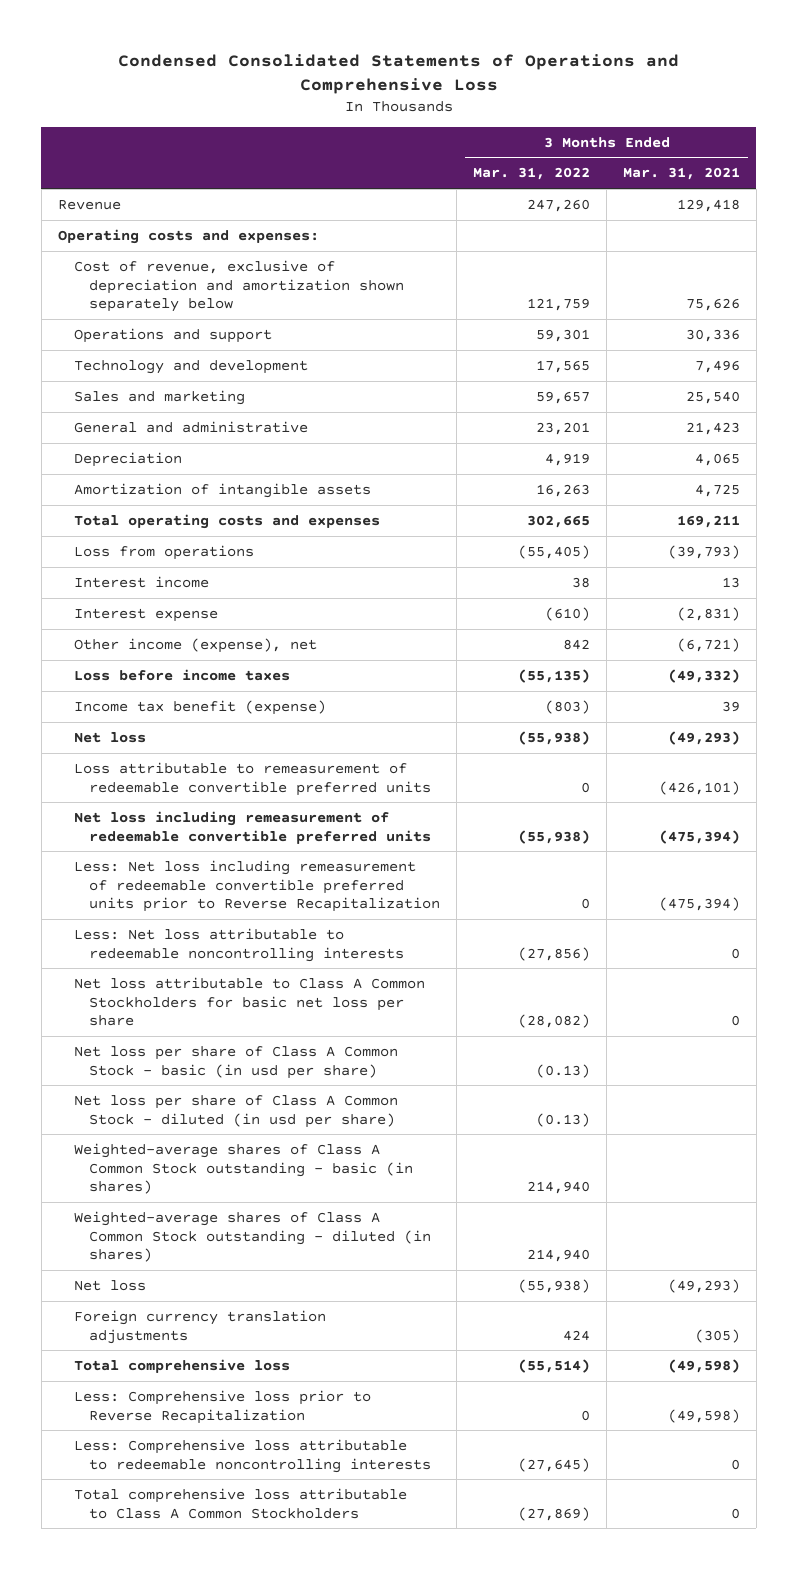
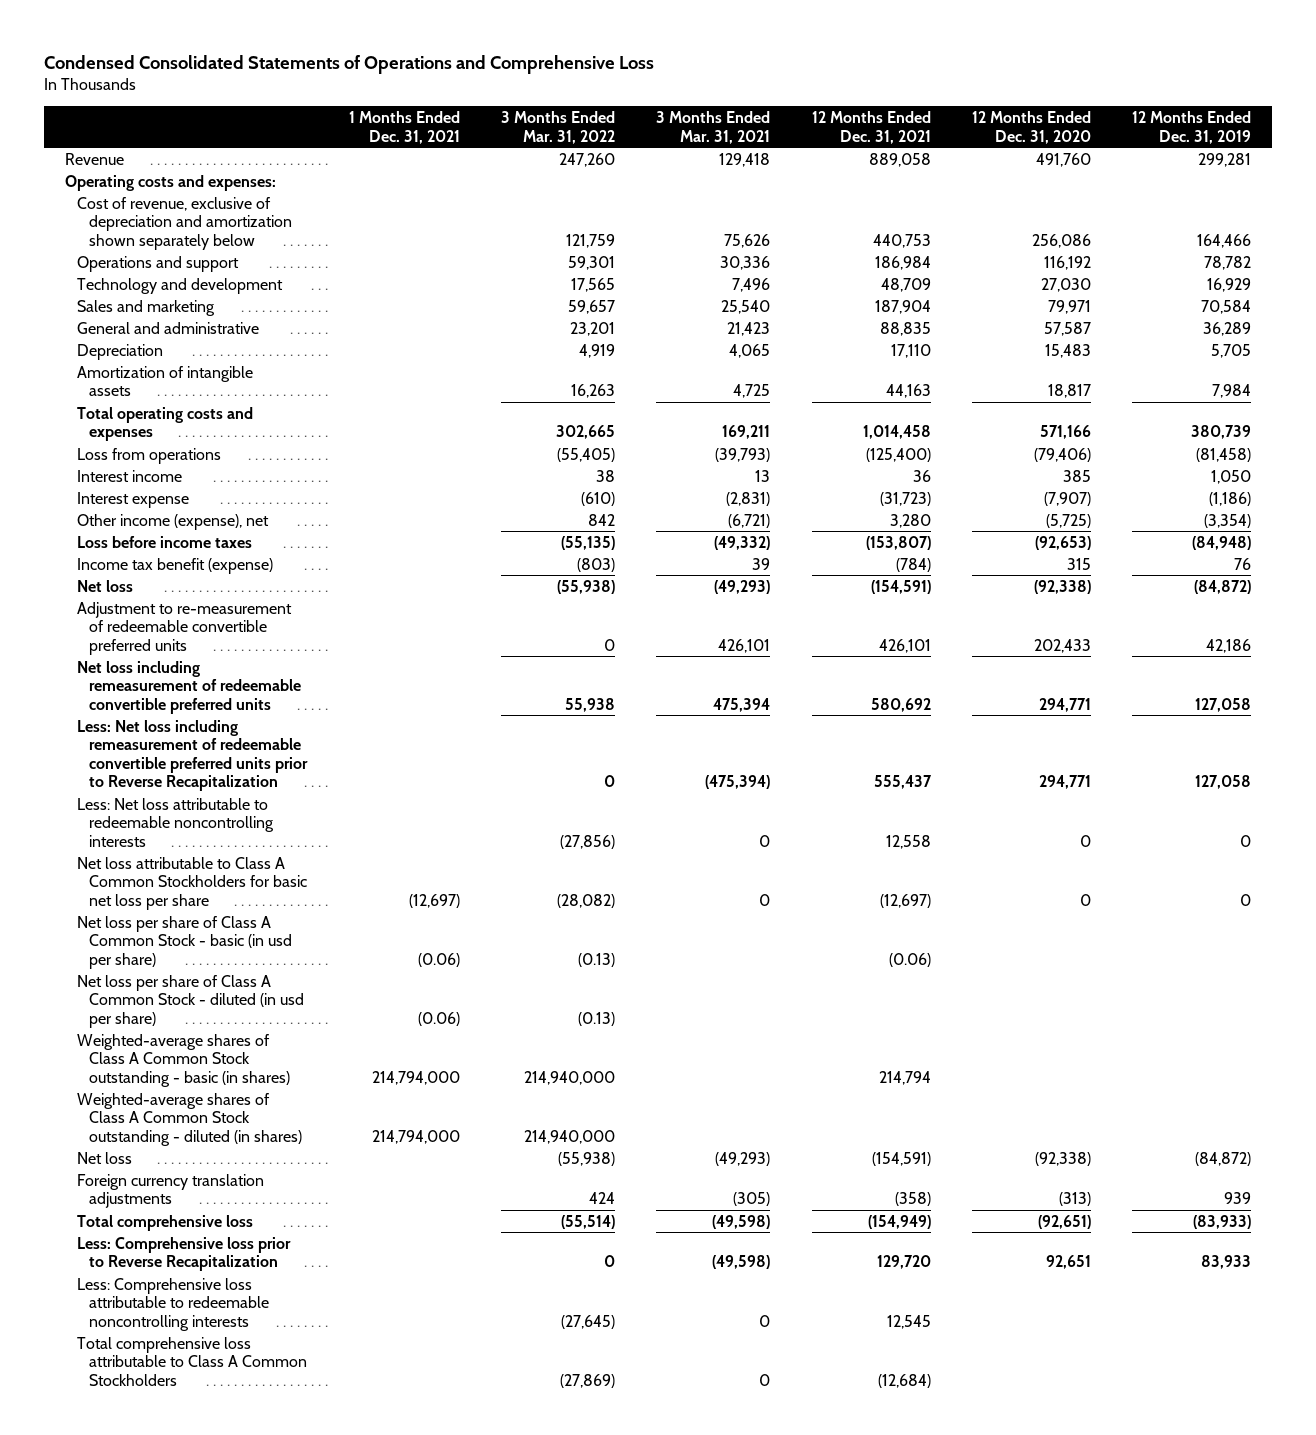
- | 3 Months Ended Mar. 31, 2022 | 3 Months Ended Mar. 31, 2021
+ | 1 Months Ended Dec. 31, 2021 | 3 Months Ended Mar. 31, 2022 | 3 Months Ended Mar. 31, 2021 | 12 Months Ended Dec. 31, 2021 | 12 Months Ended Dec. 31, 2020 | 12 Months Ended Dec. 31, 2019
- Loss attributable to remeasurement of redeemable convertible preferred units | 0 | (426,101)
- Net loss including remeasurement of redeemable convertible preferred units | (55,938) | (475,394)
+ Adjustment to re-measurement of redeemable convertible preferred units | | 0 | 426,101 | 426,101 | 202,433 | 42,186
+ Net loss including remeasurement of redeemable convertible preferred units | | 55,938 | 475,394 | 580,692 | 294,771 | 127,058
- Weighted-average shares of Class A Common Stock outstanding - basic (in shares) | 214,940 |
- Weighted-average shares of Class A Common Stock outstanding - diluted (in shares) | 214,940 |
+ Weighted-average shares of Class A Common Stock outstanding - basic (in shares) | 214,794,000 | 214,940,000 | | 214,794 | |
+ Weighted-average shares of Class A Common Stock outstanding - diluted (in shares) | 214,794,000 | 214,940,000 | | | |

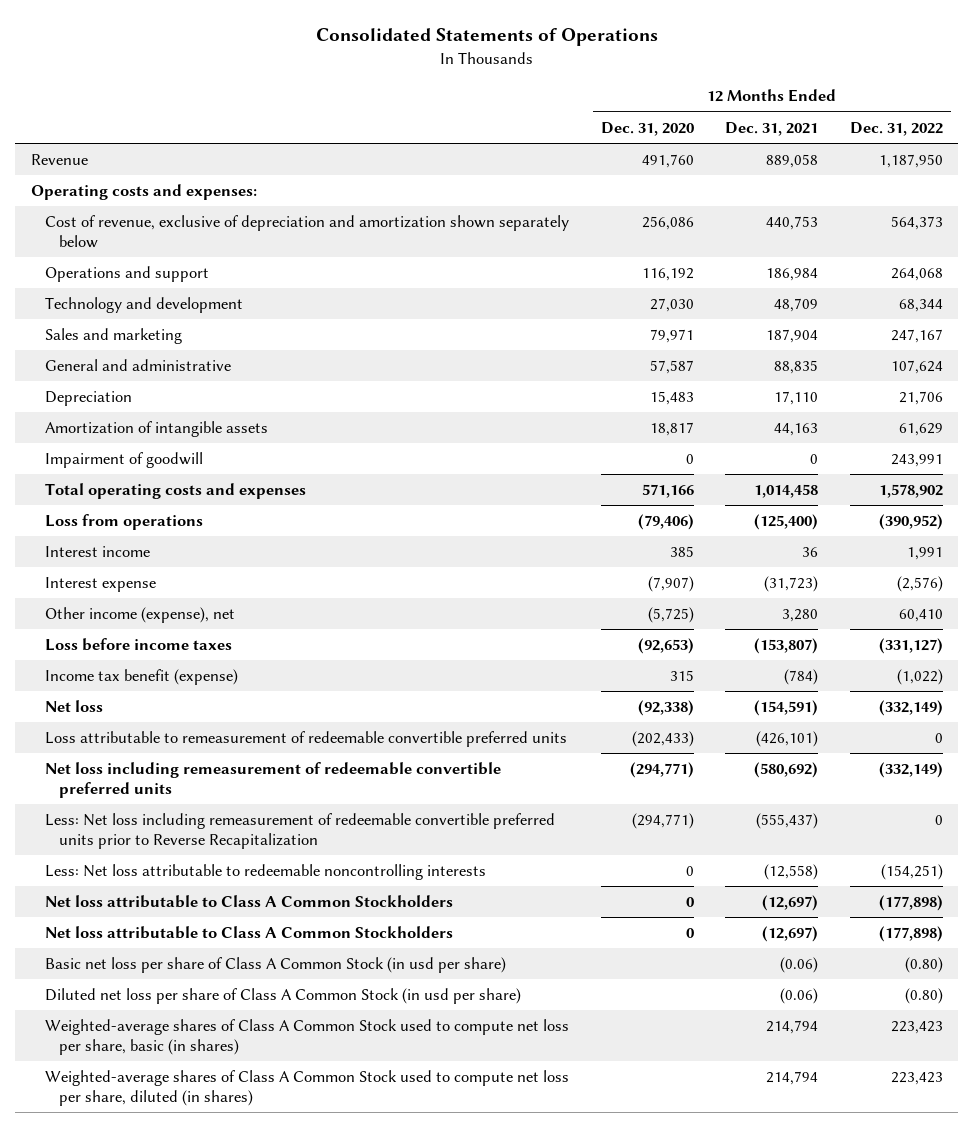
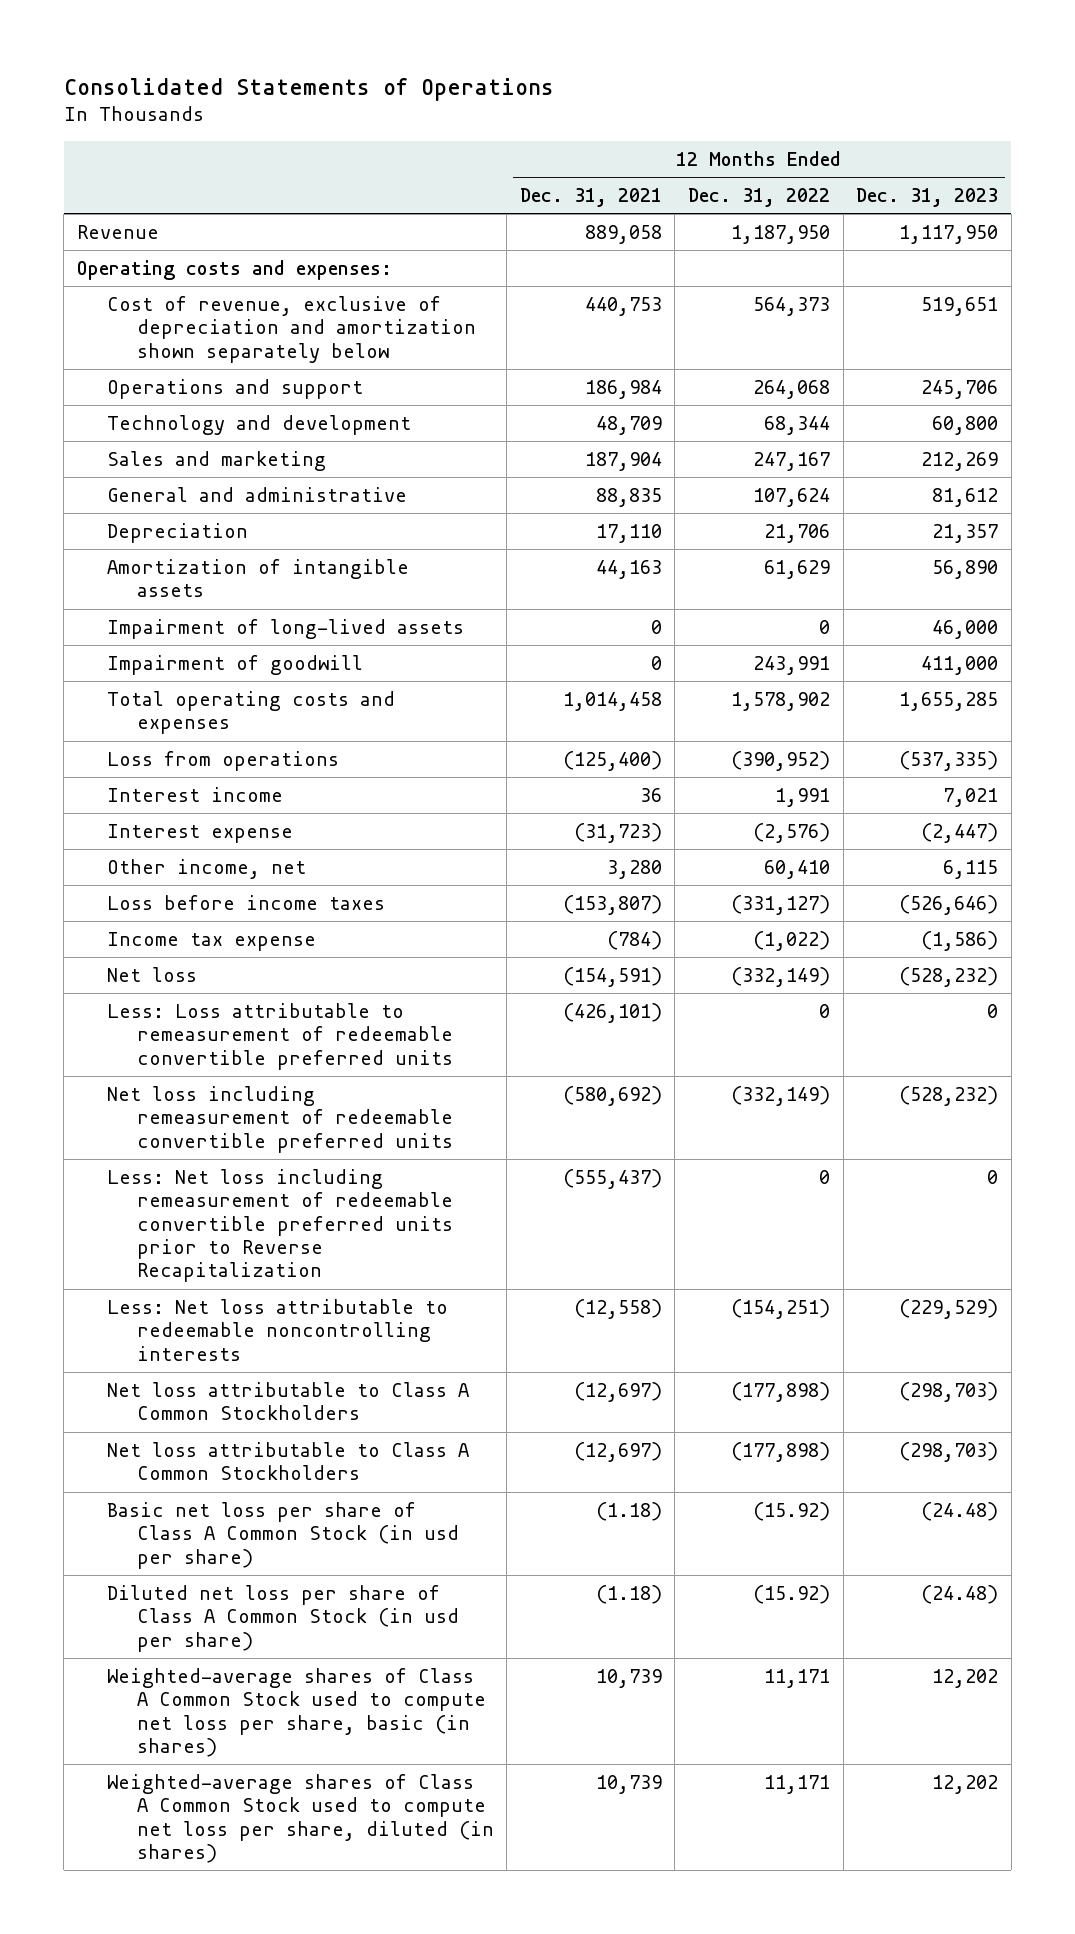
- | 12 Months Ended Dec. 31, 2020 | 12 Months Ended Dec. 31, 2021 | 12 Months Ended Dec. 31, 2022
+ | 12 Months Ended Dec. 31, 2021 | 12 Months Ended Dec. 31, 2022 | 12 Months Ended Dec. 31, 2023
+ Impairment of long-lived assets | 0 | 0 | 46,000
- Other income (expense), net | (5,725) | 3,280 | 60,410
+ Other income, net | 3,280 | 60,410 | 6,115
- Income tax benefit (expense) | 315 | (784) | (1,022)
+ Income tax expense | (784) | (1,022) | (1,586)
- Loss attributable to remeasurement of redeemable convertible preferred units | (202,433) | (426,101) | 0
+ Less: Loss attributable to remeasurement of redeemable convertible preferred units | (426,101) | 0 | 0
- Basic net loss per share of Class A Common Stock (in usd per share) | | (0.06) | (0.80)
- Diluted net loss per share of Class A Common Stock (in usd per share) | | (0.06) | (0.80)
- Weighted-average shares of Class A Common Stock used to compute net loss per share, basic (in shares) | | 214,794 | 223,423
- Weighted-average shares of Class A Common Stock used to compute net loss per share, diluted (in shares) | | 214,794 | 223,423
+ Basic net loss per share of Class A Common Stock (in usd per share) | (1.18) | (15.92) | (24.48)
+ Diluted net loss per share of Class A Common Stock (in usd per share) | (1.18) | (15.92) | (24.48)
+ Weighted-average shares of Class A Common Stock used to compute net loss per share, basic (in shares) | 10,739 | 11,171 | 12,202
+ Weighted-average shares of Class A Common Stock used to compute net loss per share, diluted (in shares) | 10,739 | 11,171 | 12,202

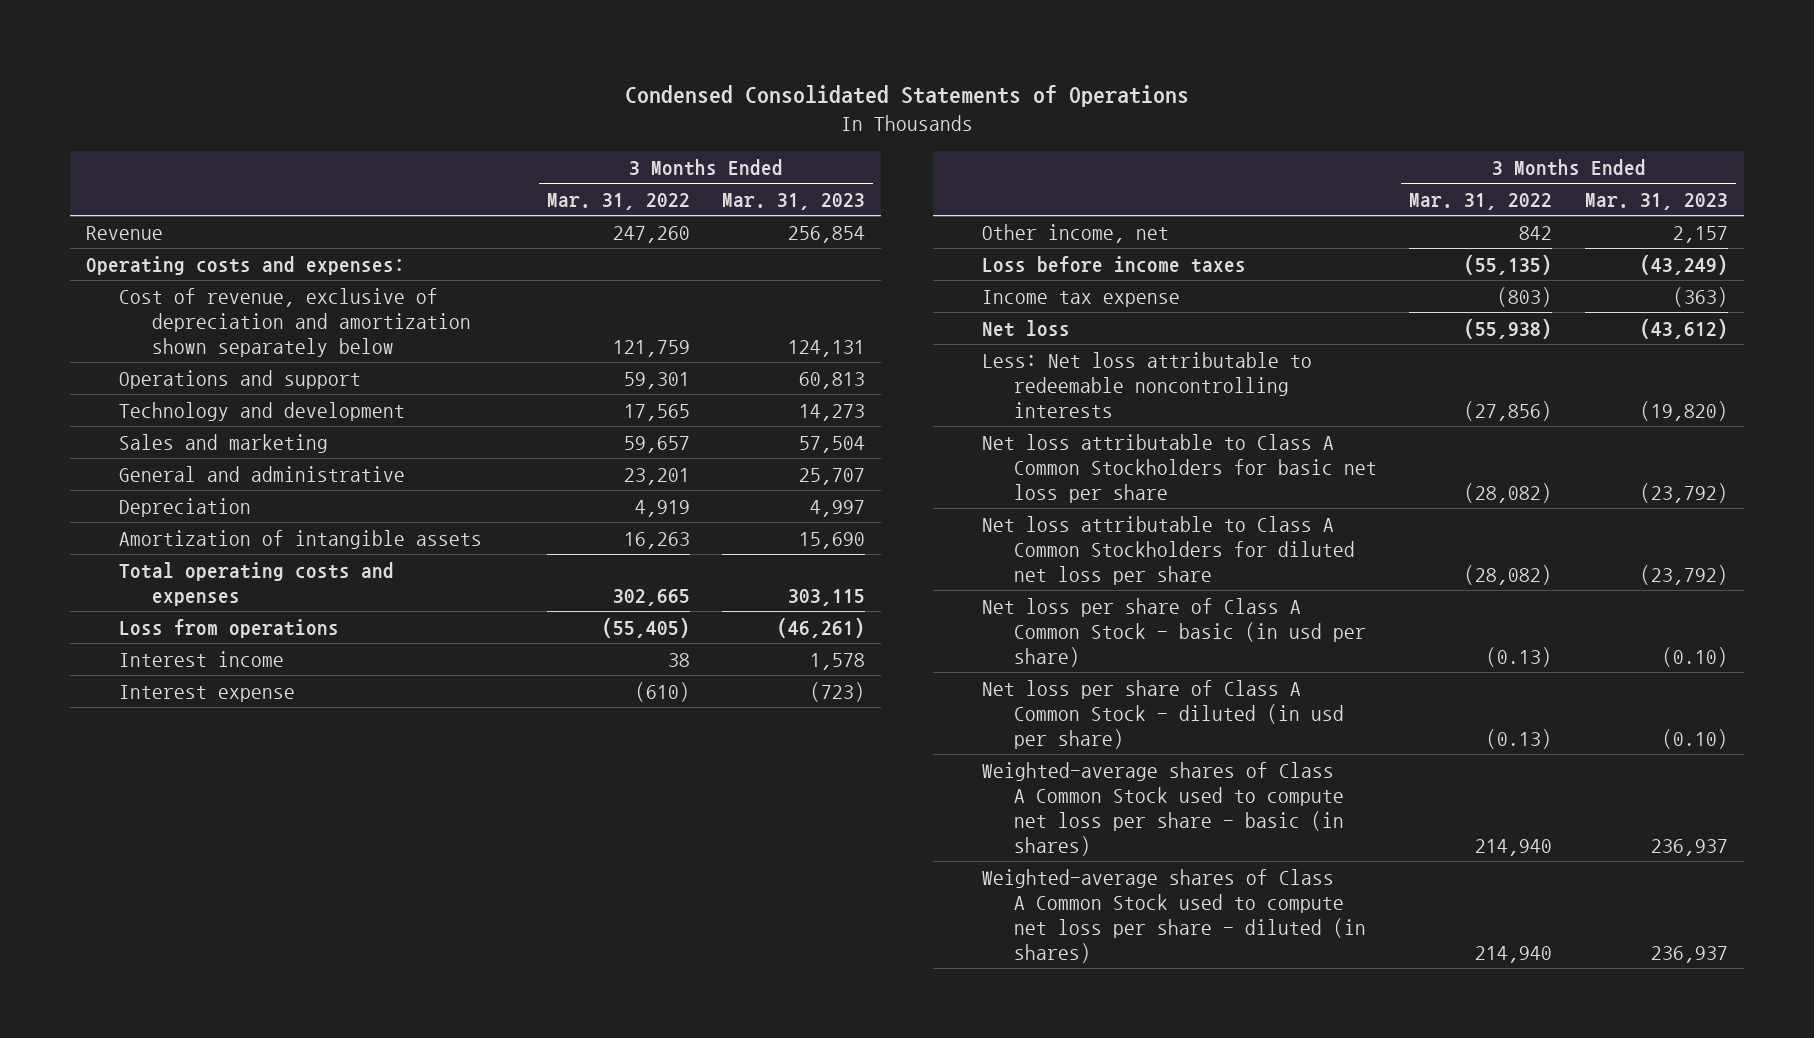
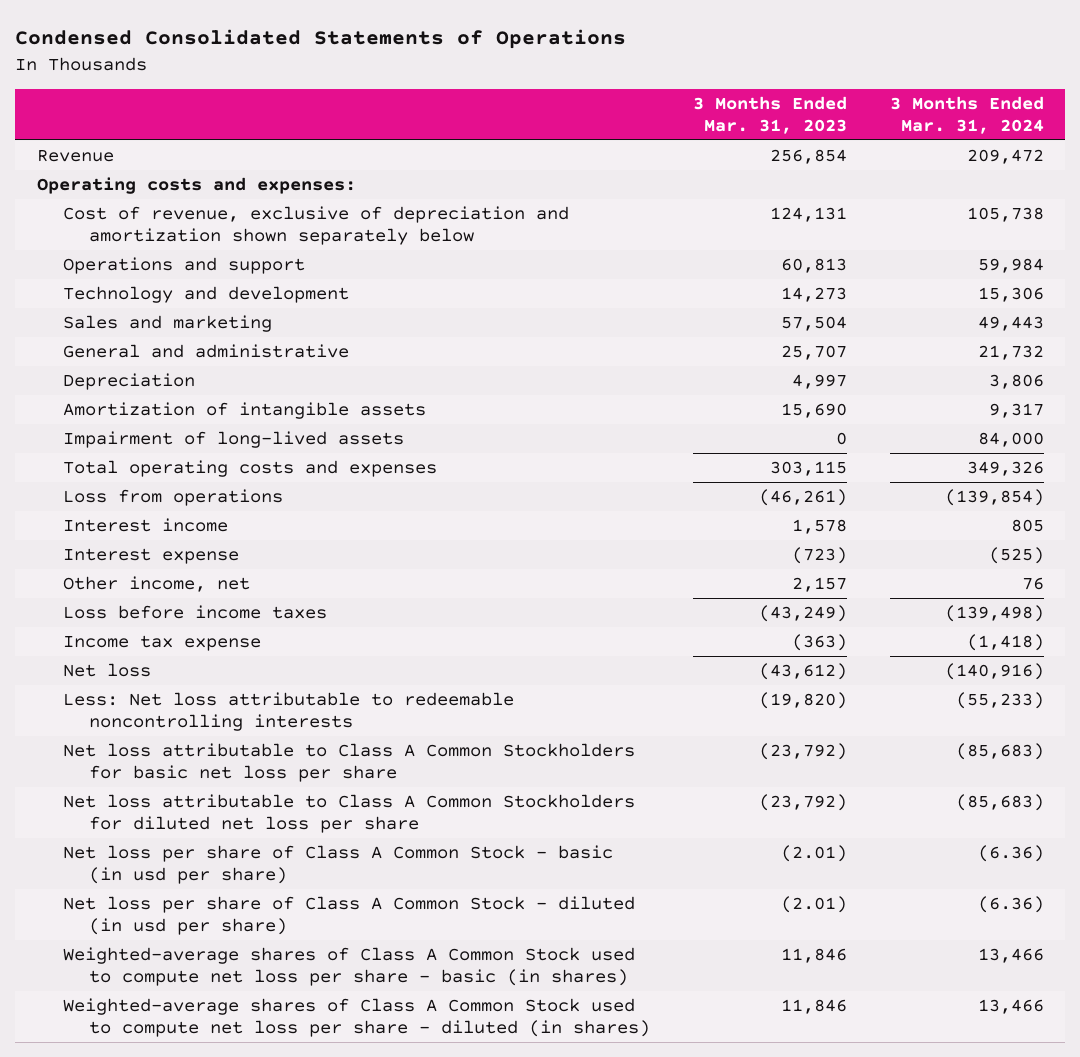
- | 3 Months Ended Mar. 31, 2022 | 3 Months Ended Mar. 31, 2023
+ | 3 Months Ended Mar. 31, 2023 | 3 Months Ended Mar. 31, 2024
+ Impairment of long-lived assets | 0 | 84,000
- Net loss per share of Class A Common Stock - basic (in usd per share) | (0.13) | (0.10)
- Net loss per share of Class A Common Stock - diluted (in usd per share) | (0.13) | (0.10)
- Weighted-average shares of Class A Common Stock used to compute net loss per share - basic (in shares) | 214,940 | 236,937
- Weighted-average shares of Class A Common Stock used to compute net loss per share - diluted (in shares) | 214,940 | 236,937
+ Net loss per share of Class A Common Stock - basic (in usd per share) | (2.01) | (6.36)
+ Net loss per share of Class A Common Stock - diluted (in usd per share) | (2.01) | (6.36)
+ Weighted-average shares of Class A Common Stock used to compute net loss per share - basic (in shares) | 11,846 | 13,466
+ Weighted-average shares of Class A Common Stock used to compute net loss per share - diluted (in shares) | 11,846 | 13,466

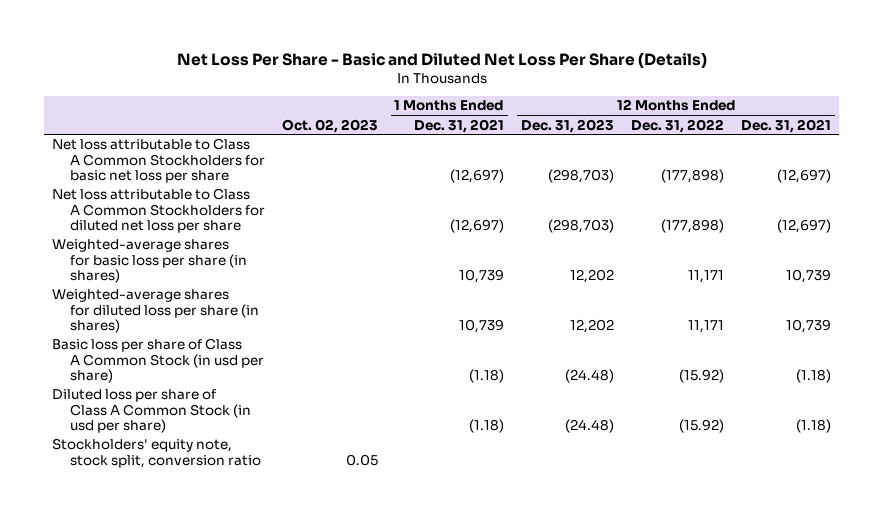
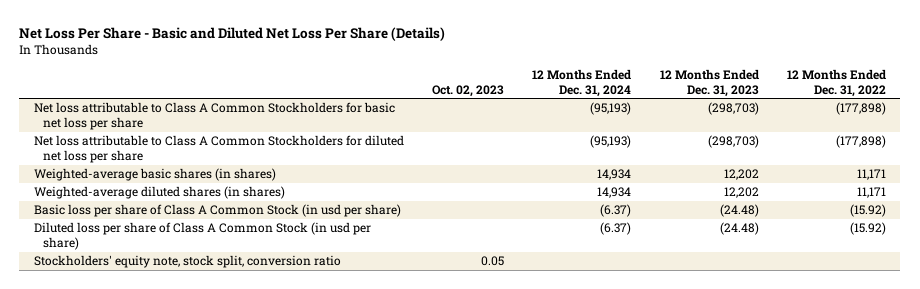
- | Oct. 02, 2023 | 1 Months Ended Dec. 31, 2021 | 12 Months Ended Dec. 31, 2023 | 12 Months Ended Dec. 31, 2022 | 12 Months Ended Dec. 31, 2021
+ | Oct. 02, 2023 | 12 Months Ended Dec. 31, 2024 | 12 Months Ended Dec. 31, 2023 | 12 Months Ended Dec. 31, 2022
- Weighted-average shares for basic loss per share (in shares) | | 10,739 | 12,202 | 11,171 | 10,739
- Weighted-average shares for diluted loss per share (in shares) | | 10,739 | 12,202 | 11,171 | 10,739
+ Weighted-average basic shares (in shares) | | 14,934 | 12,202 | 11,171
+ Weighted-average diluted shares (in shares) | | 14,934 | 12,202 | 11,171

